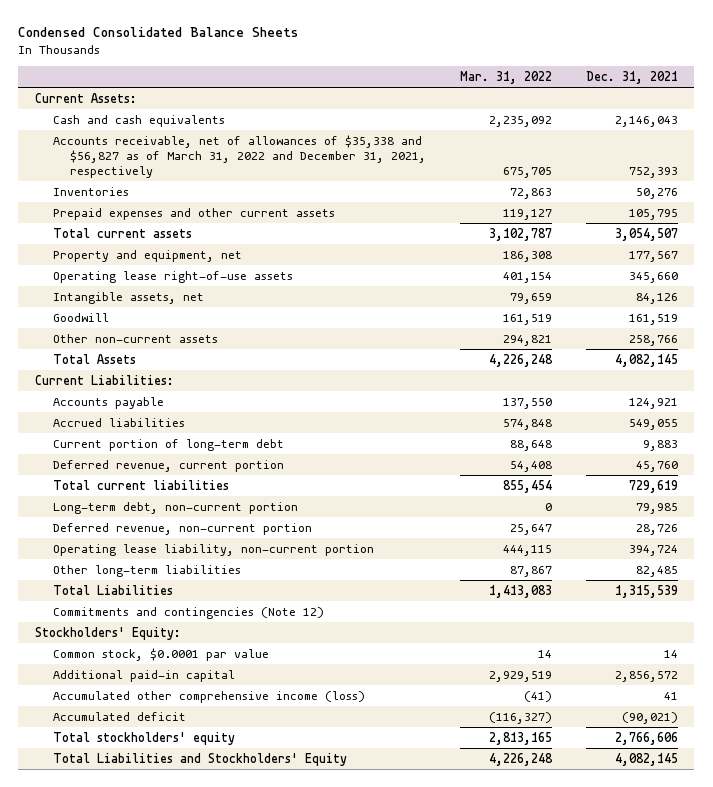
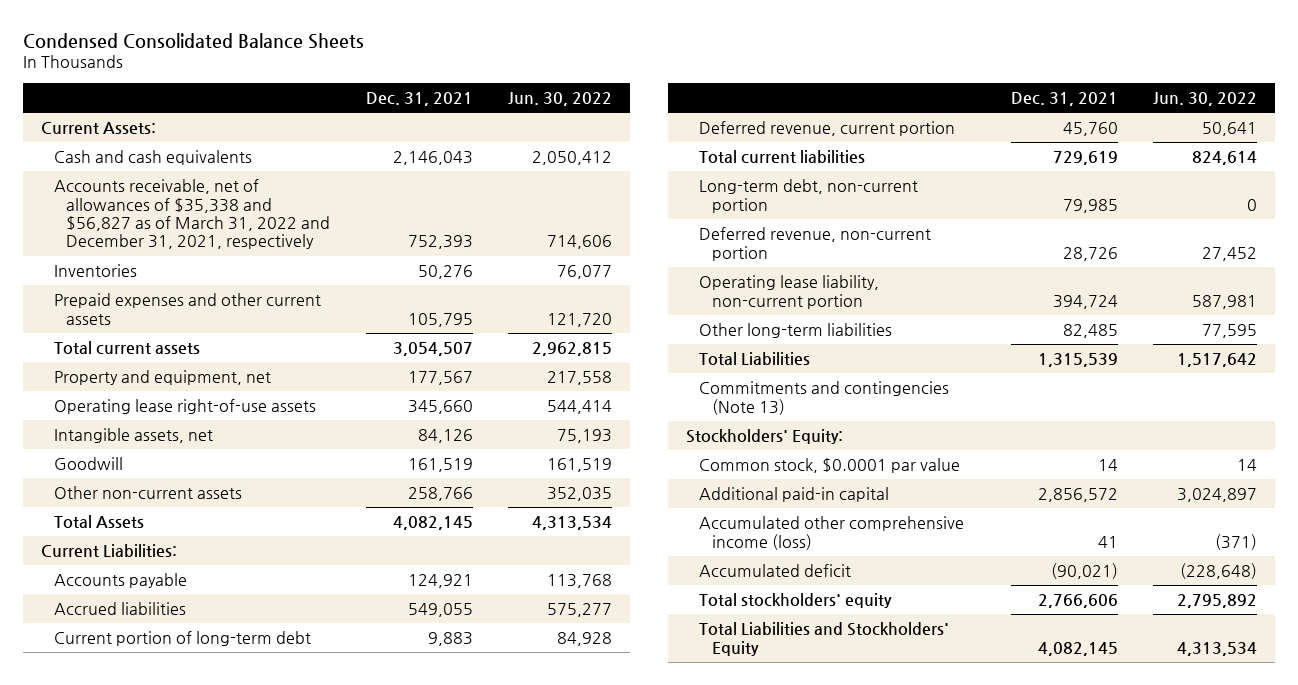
- | Mar. 31, 2022 | Dec. 31, 2021
+ | Dec. 31, 2021 | Jun. 30, 2022
- Commitments and contingencies (Note 12)
+ Commitments and contingencies (Note 13)

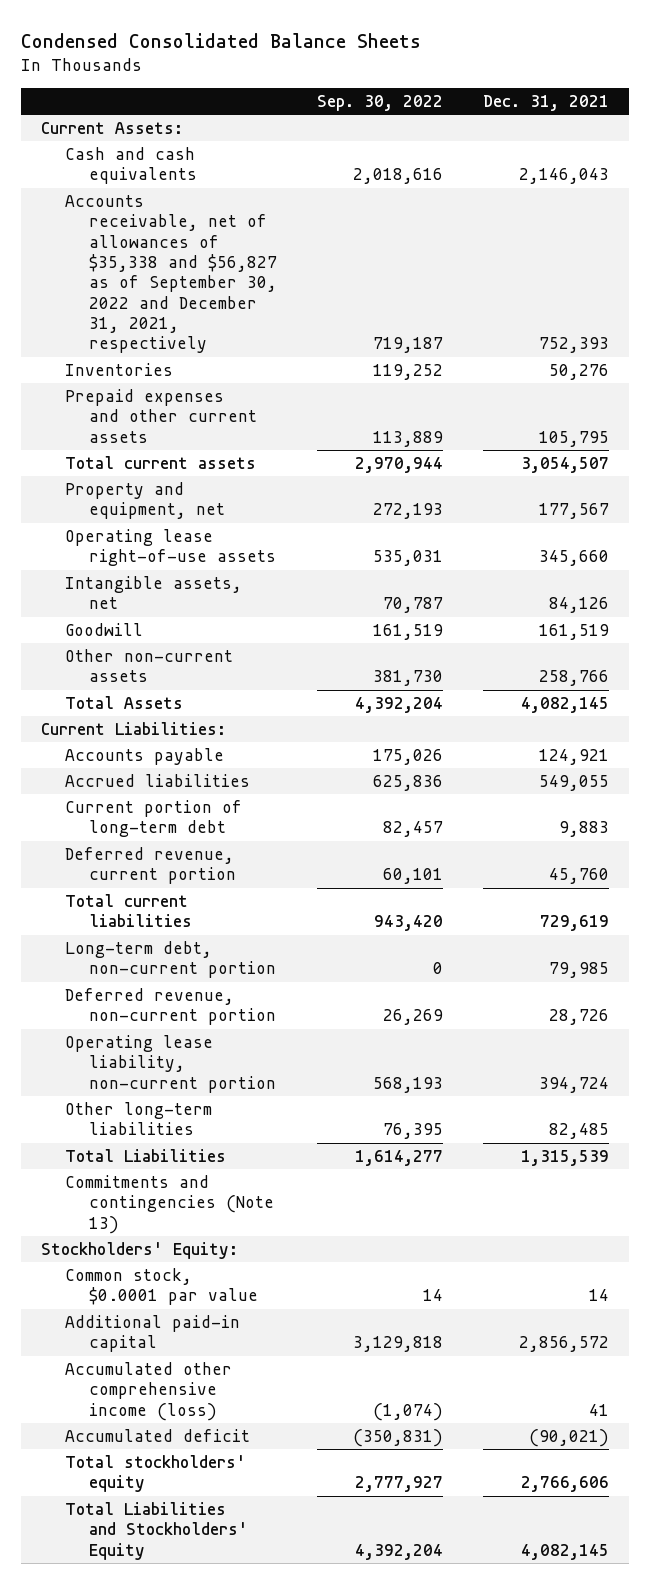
- | Dec. 31, 2021 | Jun. 30, 2022
+ | Sep. 30, 2022 | Dec. 31, 2021
- Accounts receivable, net of allowances of $35,338 and $56,827 as of March 31, 2022 and December 31, 2021, respectively | 752,393 | 714,606
+ Accounts receivable, net of allowances of $35,338 and $56,827 as of September 30, 2022 and December 31, 2021, respectively | 719,187 | 752,393

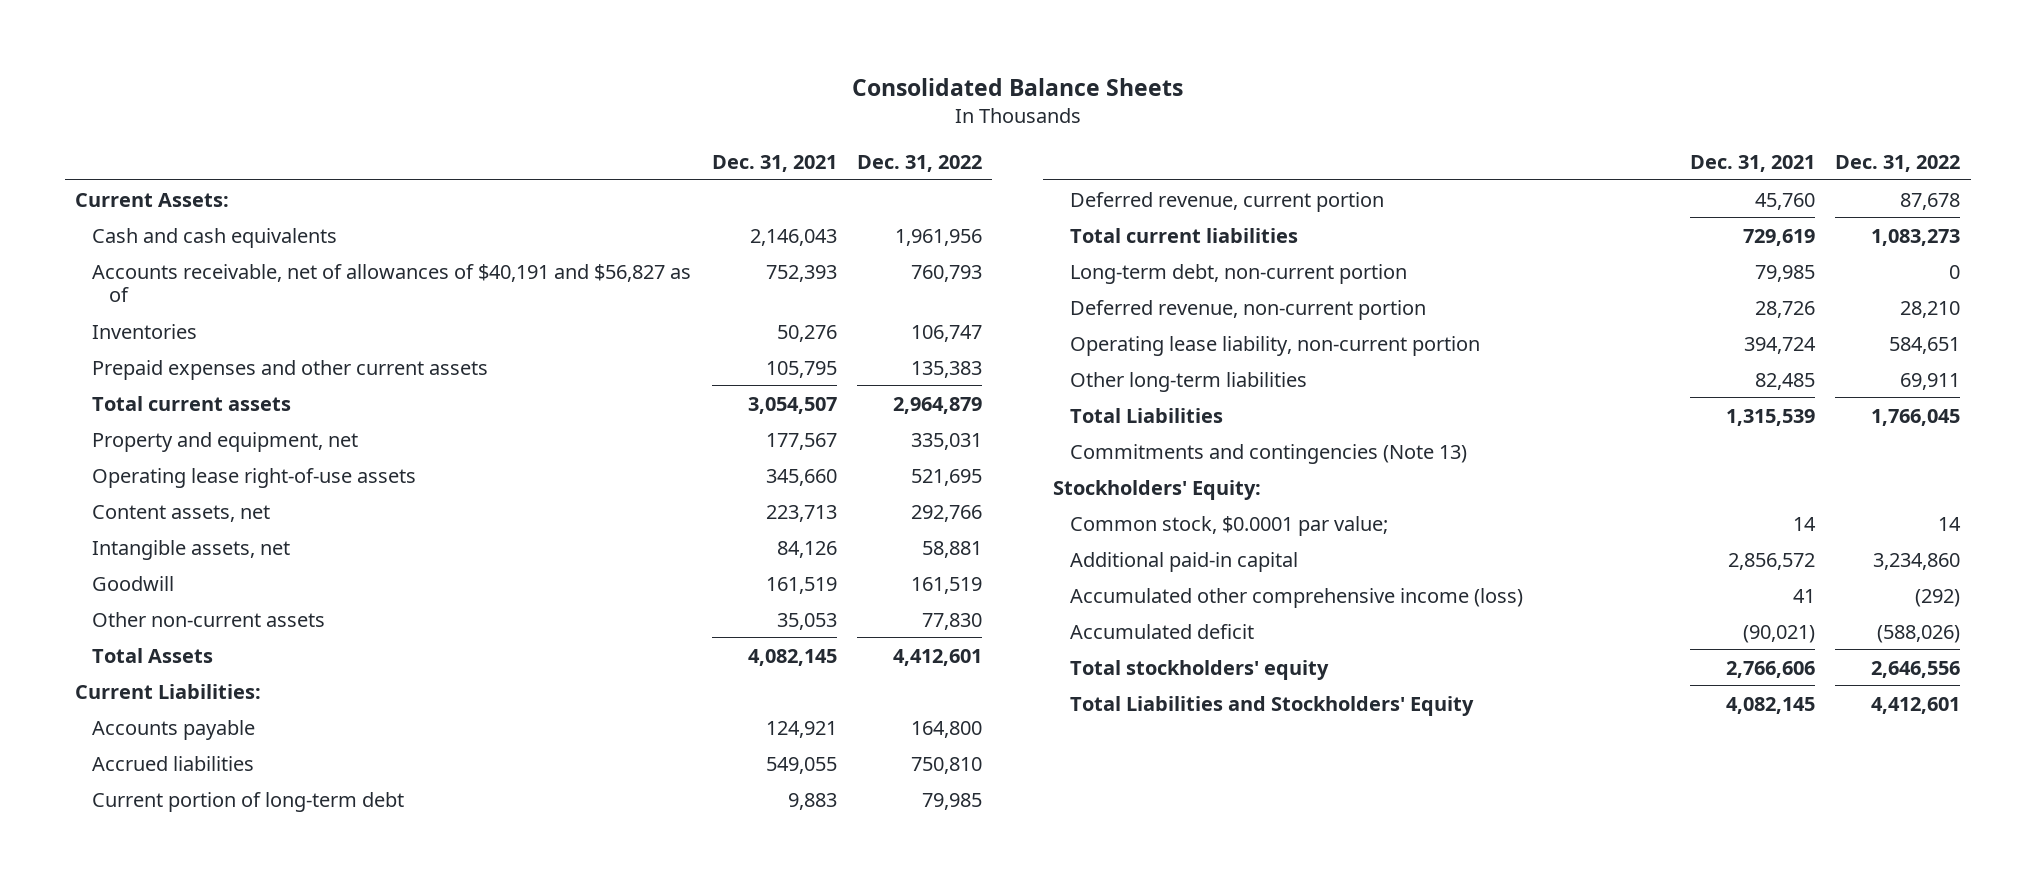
- Condensed Consolidated Balance Sheets
+ Consolidated Balance Sheets
- | Sep. 30, 2022 | Dec. 31, 2021
+ | Dec. 31, 2021 | Dec. 31, 2022
- Accounts receivable, net of allowances of $35,338 and $56,827 as of September 30, 2022 and December 31, 2021, respectively | 719,187 | 752,393
+ Accounts receivable, net of allowances of $40,191 and $56,827 as of | 752,393 | 760,793
+ Content assets, net | 223,713 | 292,766
- Other non-current assets | 381,730 | 258,766
+ Other non-current assets | 35,053 | 77,830
- Common stock, $0.0001 par value | 14 | 14
+ Common stock, $0.0001 par value; | 14 | 14

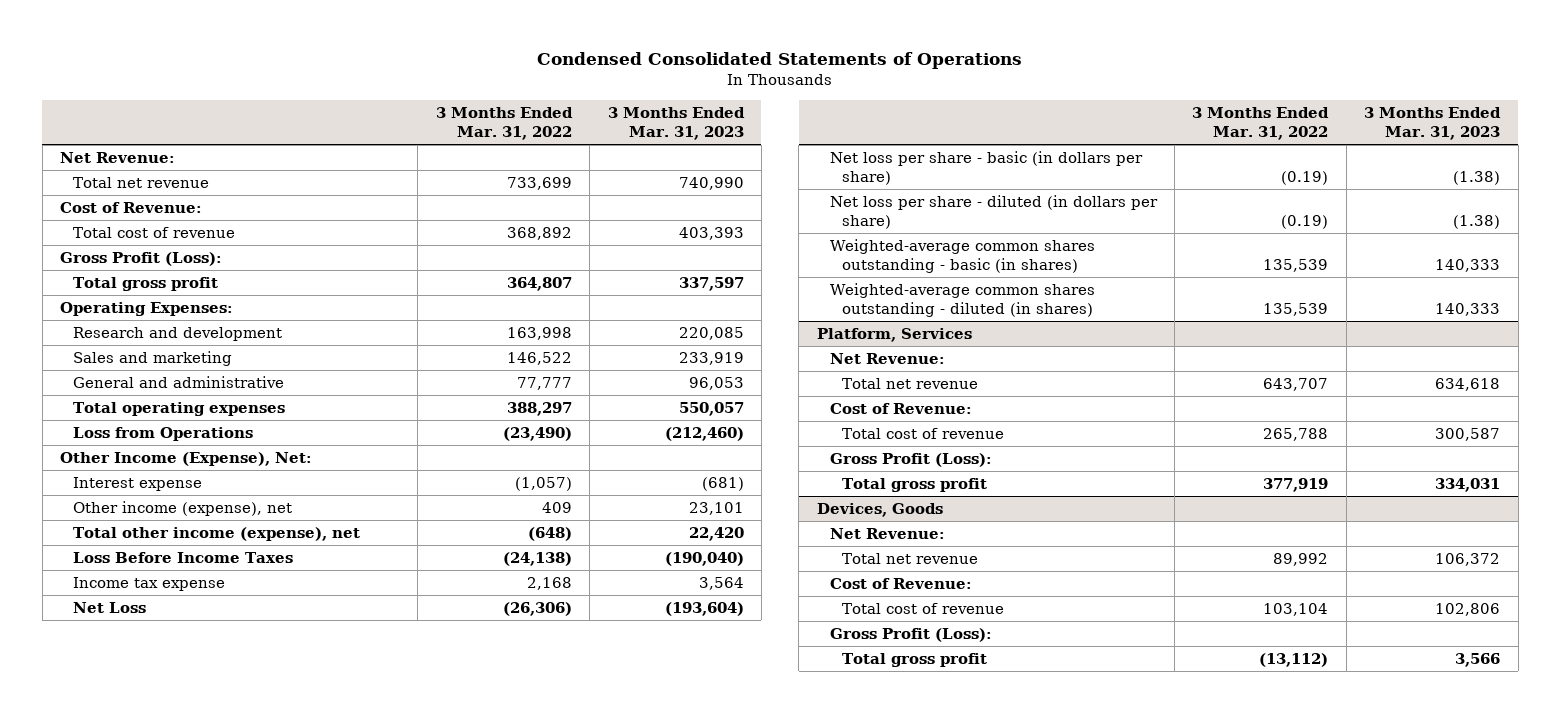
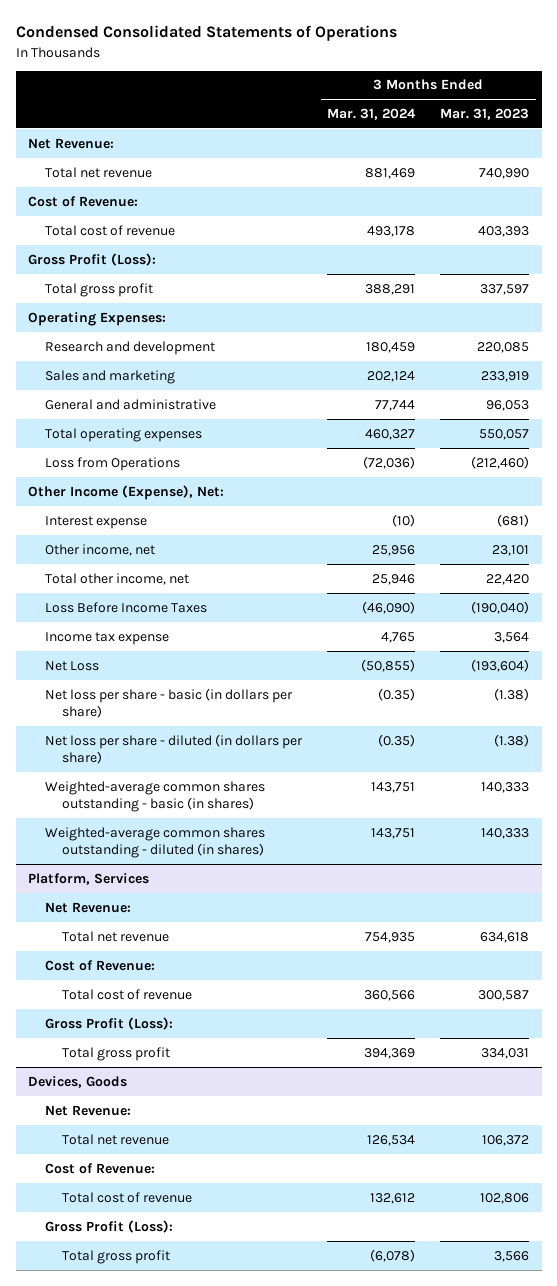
- | 3 Months Ended Mar. 31, 2022 | 3 Months Ended Mar. 31, 2023
+ | 3 Months Ended Mar. 31, 2024 | 3 Months Ended Mar. 31, 2023
- Other income (expense), net | 409 | 23,101
- Total other income (expense), net | (648) | 22,420
+ Other income, net | 25,956 | 23,101
+ Total other income, net | 25,946 | 22,420

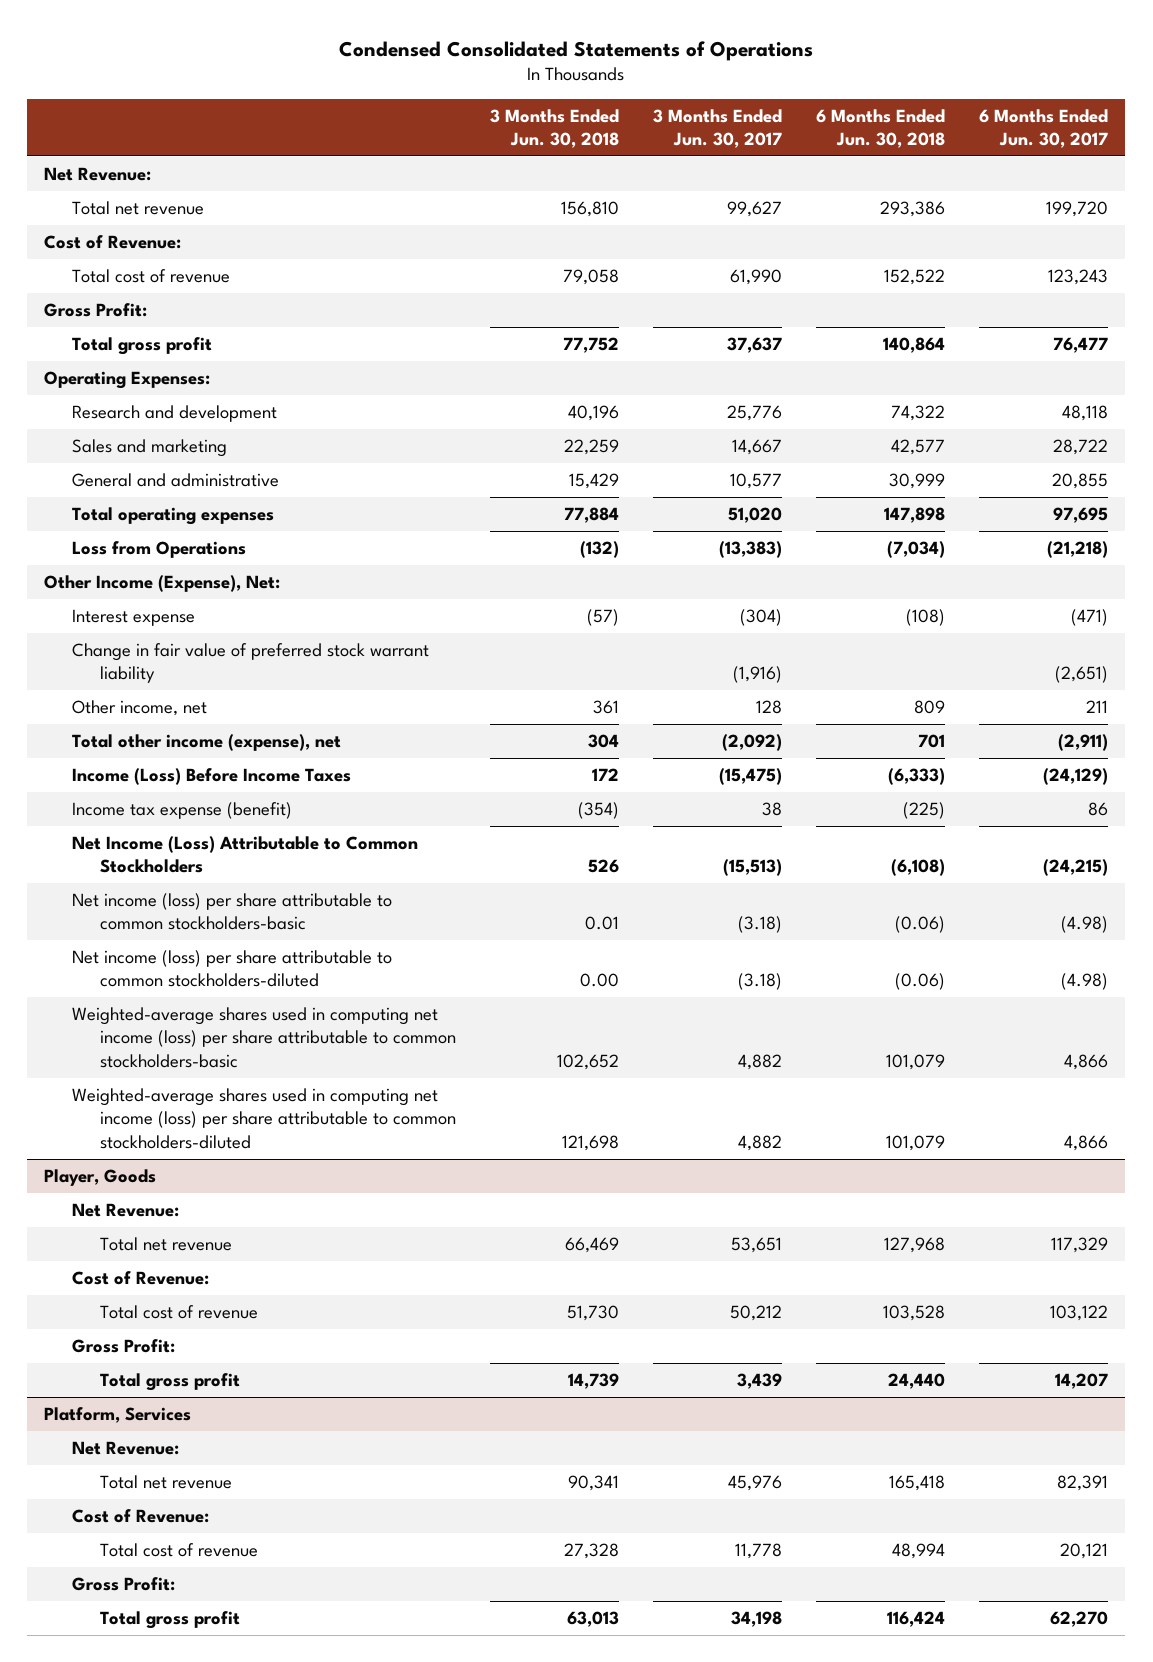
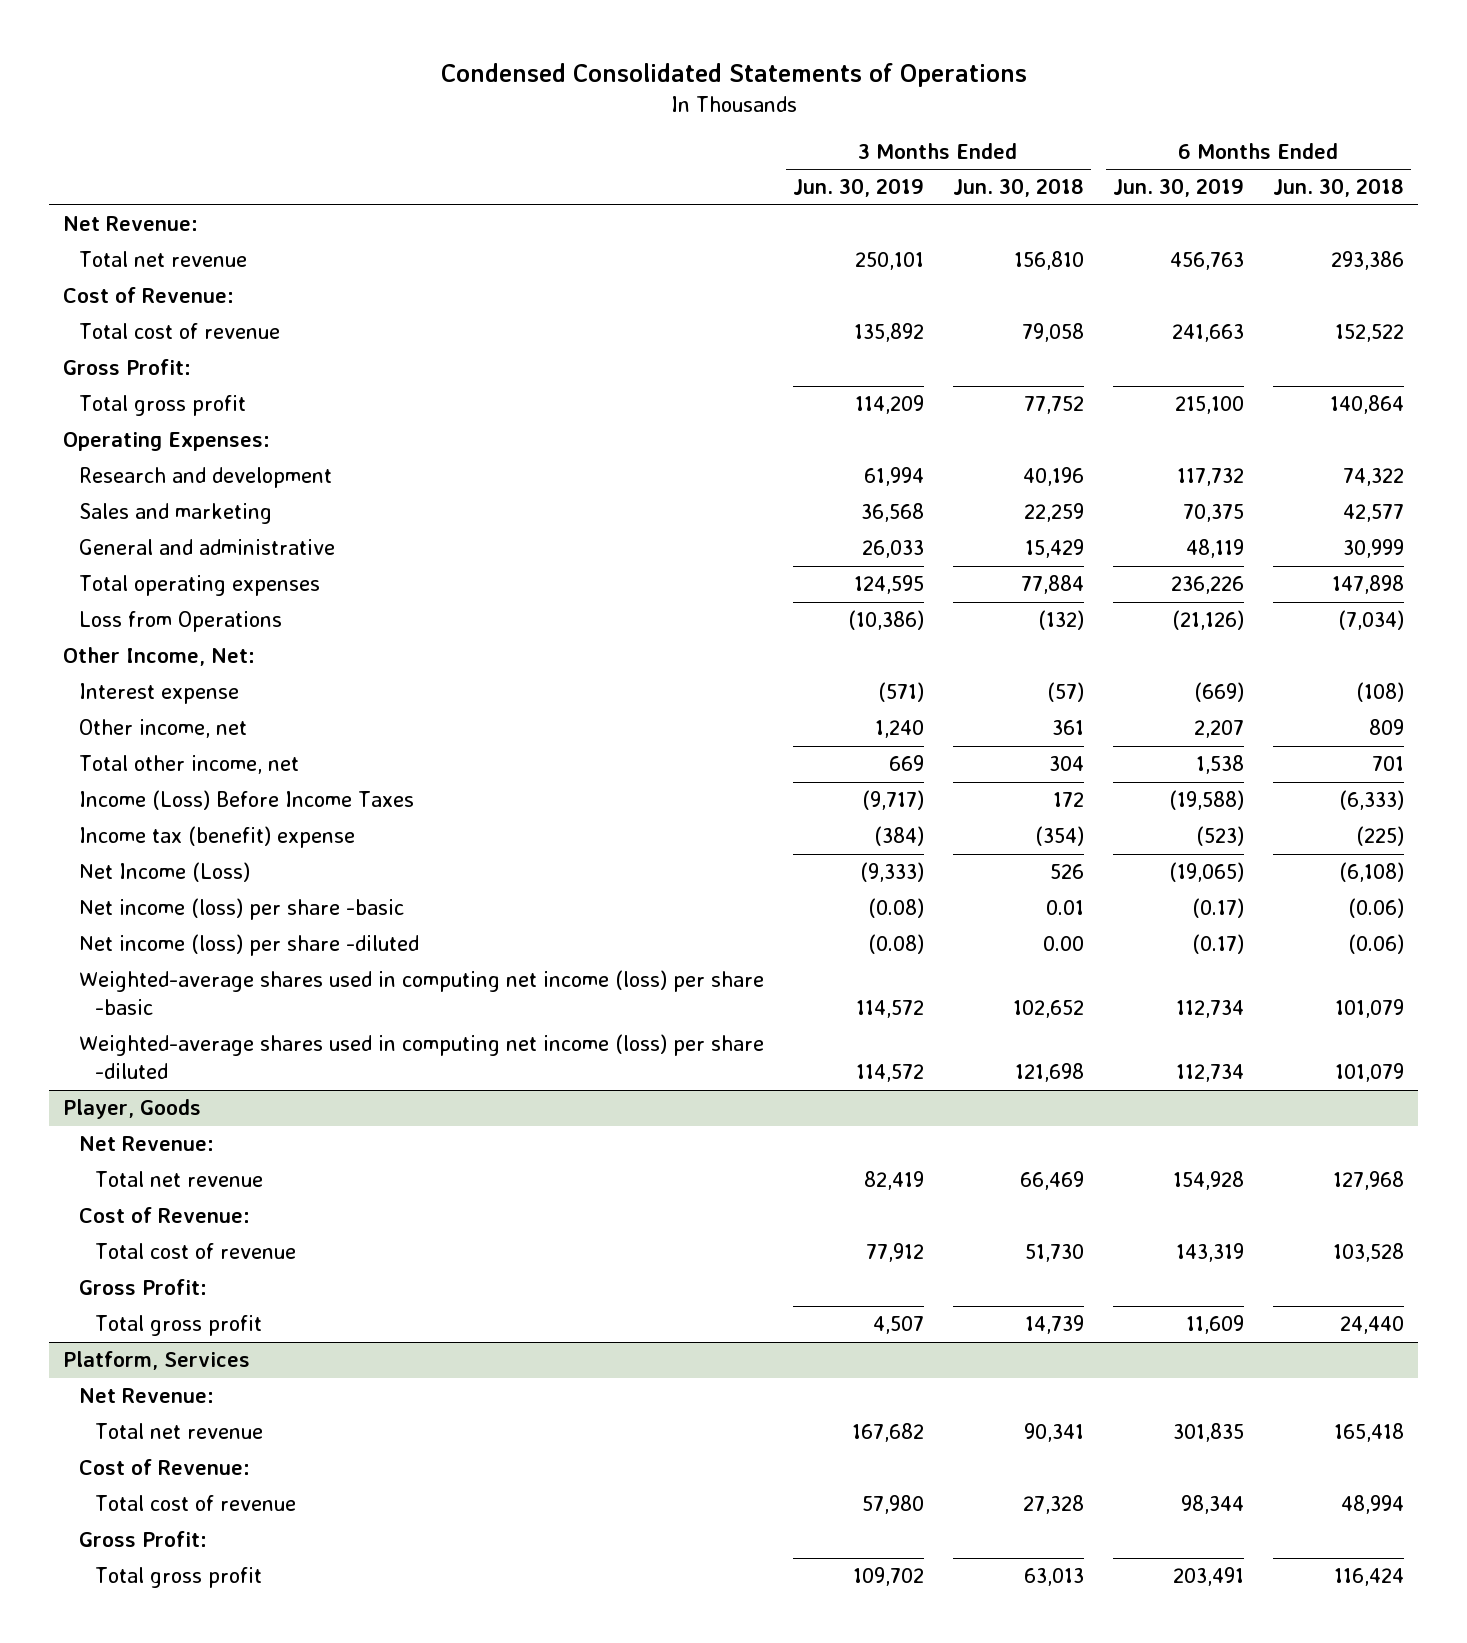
- | 3 Months Ended Jun. 30, 2018 | 3 Months Ended Jun. 30, 2017 | 6 Months Ended Jun. 30, 2018 | 6 Months Ended Jun. 30, 2017
+ | 3 Months Ended Jun. 30, 2019 | 3 Months Ended Jun. 30, 2018 | 6 Months Ended Jun. 30, 2019 | 6 Months Ended Jun. 30, 2018
- Other Income (Expense), Net:
+ Other Income, Net:
- Change in fair value of preferred stock warrant liability | | (1,916) | | (2,651)
- Total other income (expense), net | 304 | (2,092) | 701 | (2,911)
+ Total other income, net | 669 | 304 | 1,538 | 701
- Income tax expense (benefit) | (354) | 38 | (225) | 86
- Net Income (Loss) Attributable to Common Stockholders | 526 | (15,513) | (6,108) | (24,215)
- Net income (loss) per share attributable to common stockholders-basic | 0.01 | (3.18) | (0.06) | (4.98)
- Net income (loss) per share attributable to common stockholders-diluted | 0.00 | (3.18) | (0.06) | (4.98)
- Weighted-average shares used in computing net income (loss) per share attributable to common stockholders-basic | 102,652 | 4,882 | 101,079 | 4,866
- Weighted-average shares used in computing net income (loss) per share attributable to common stockholders-diluted | 121,698 | 4,882 | 101,079 | 4,866
+ Income tax (benefit) expense | (384) | (354) | (523) | (225)
+ Net Income (Loss) | (9,333) | 526 | (19,065) | (6,108)
+ Net income (loss) per share -basic | (0.08) | 0.01 | (0.17) | (0.06)
+ Net income (loss) per share -diluted | (0.08) | 0.00 | (0.17) | (0.06)
+ Weighted-average shares used in computing net income (loss) per share -basic | 114,572 | 102,652 | 112,734 | 101,079
+ Weighted-average shares used in computing net income (loss) per share -diluted | 114,572 | 121,698 | 112,734 | 101,079

